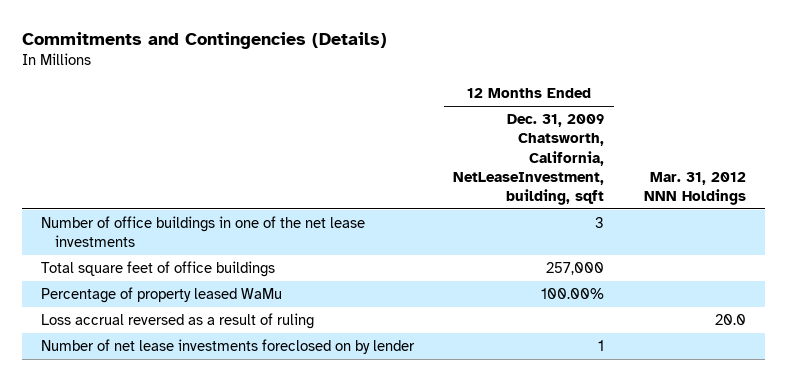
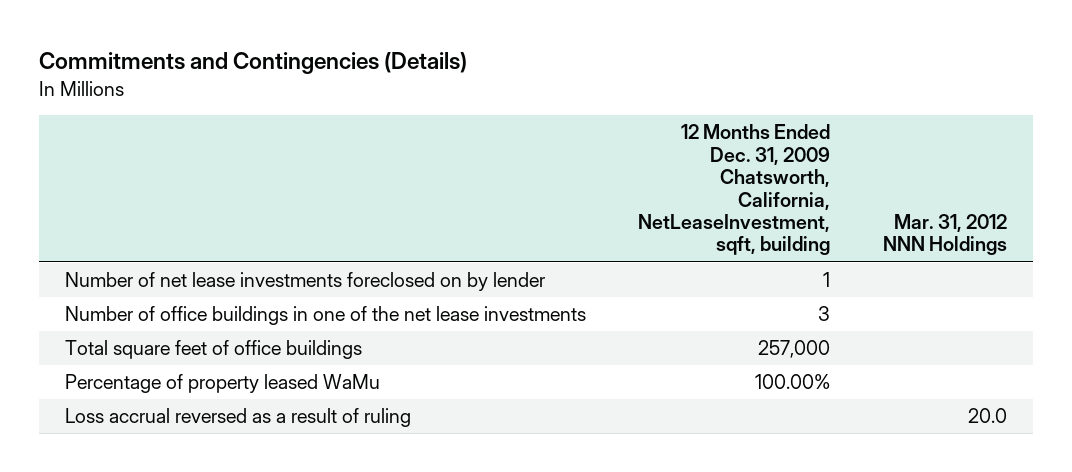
- | 12 Months Ended Dec. 31, 2009 Chatsworth, California, NetLeaseInvestment, building, sqft | Mar. 31, 2012 NNN Holdings
+ | 12 Months Ended Dec. 31, 2009 Chatsworth, California, NetLeaseInvestment, sqft, building | Mar. 31, 2012 NNN Holdings
moved up: Number of net lease investments foreclosed on by lender | 1 |

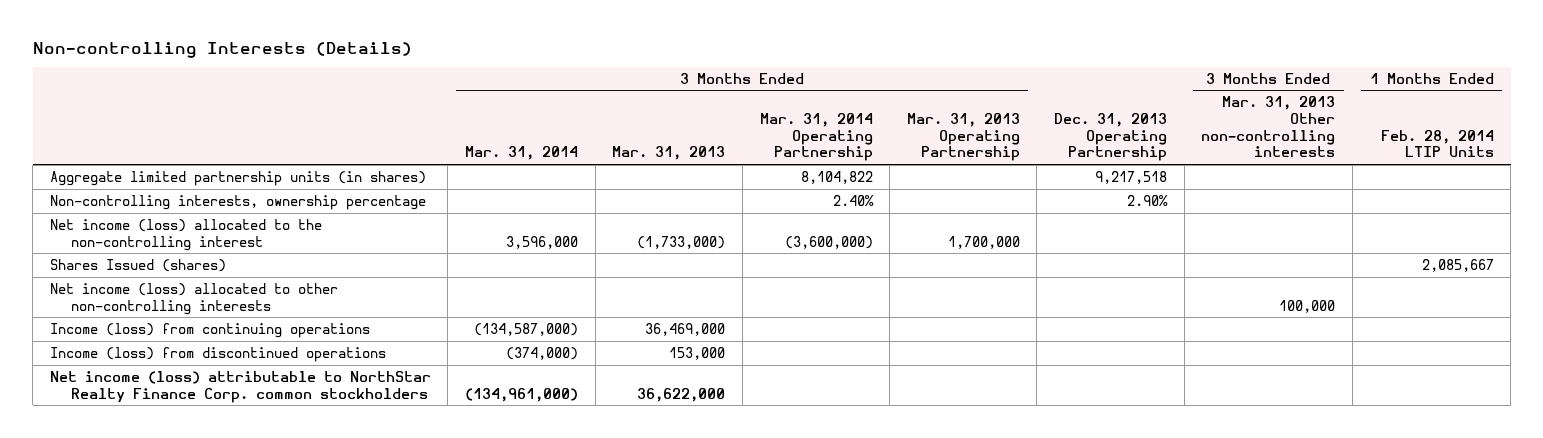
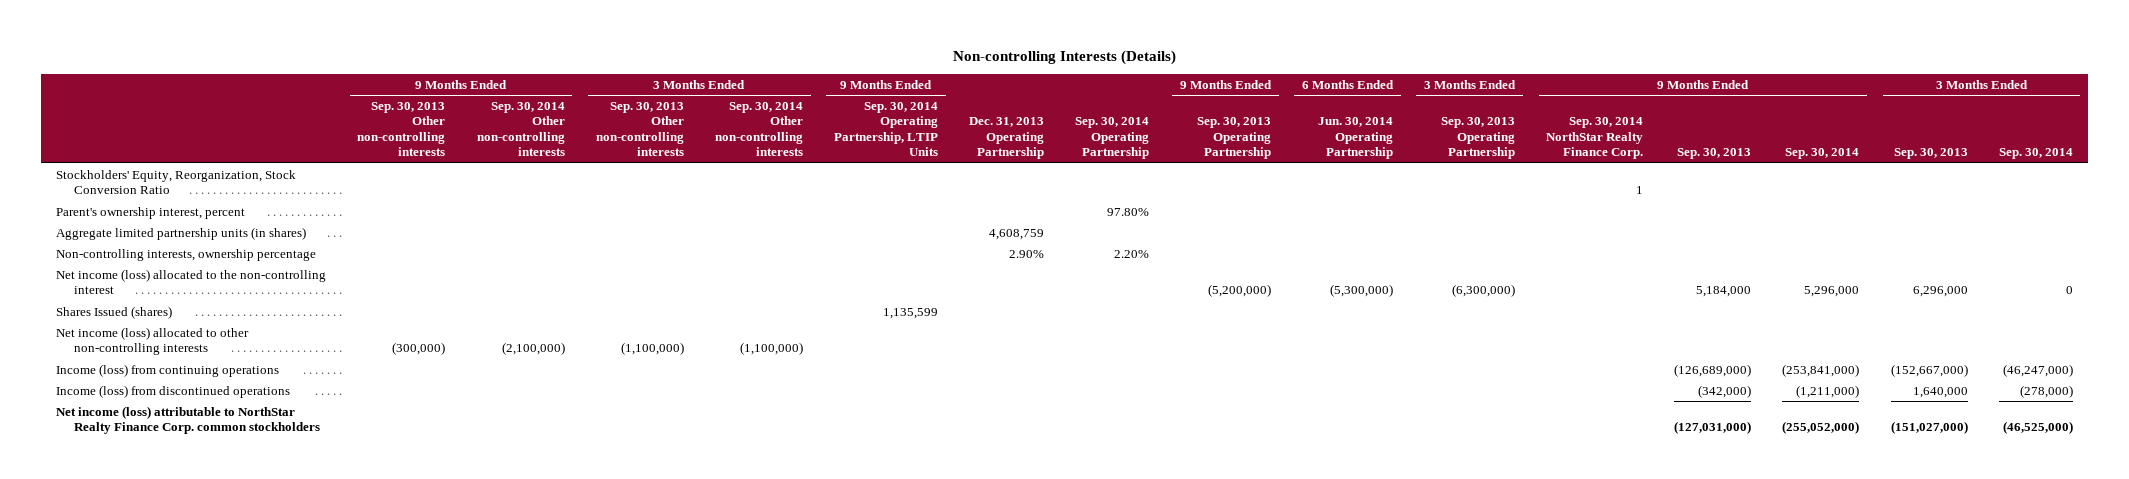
- | 3 Months Ended Mar. 31, 2014 | 3 Months Ended Mar. 31, 2013 | 3 Months Ended Mar. 31, 2014 Operating Partnership | 3 Months Ended Mar. 31, 2013 Operating Partnership | Dec. 31, 2013 Operating Partnership | 3 Months Ended Mar. 31, 2013 Other non-controlling interests | 1 Months Ended Feb. 28, 2014 LTIP Units
+ | 9 Months Ended Sep. 30, 2013 Other non-controlling interests | 9 Months Ended Sep. 30, 2014 Other non-controlling interests | 3 Months Ended Sep. 30, 2013 Other non-controlling interests | 3 Months Ended Sep. 30, 2014 Other non-controlling interests | 9 Months Ended Sep. 30, 2014 Operating Partnership, LTIP Units | Dec. 31, 2013 Operating Partnership | Sep. 30, 2014 Operating Partnership | 9 Months Ended Sep. 30, 2013 Operating Partnership | 6 Months Ended Jun. 30, 2014 Operating Partnership | 3 Months Ended Sep. 30, 2013 Operating Partnership | 9 Months Ended Sep. 30, 2014 NorthStar Realty Finance Corp. | 9 Months Ended Sep. 30, 2013 | 9 Months Ended Sep. 30, 2014 | 3 Months Ended Sep. 30, 2013 | 3 Months Ended Sep. 30, 2014
- Aggregate limited partnership units (in shares) | | | 8,104,822 | | 9,217,518 | |
+ Stockholders' Equity, Reorganization, Stock Conversion Ratio | | | | | | | | | | | 1 | | | |
+ Parent's ownership interest, percent | | | | | | | 97.80% | | | | | | | |
+ Aggregate limited partnership units (in shares) | | | | | | 4,608,759 | | | | | | | | |

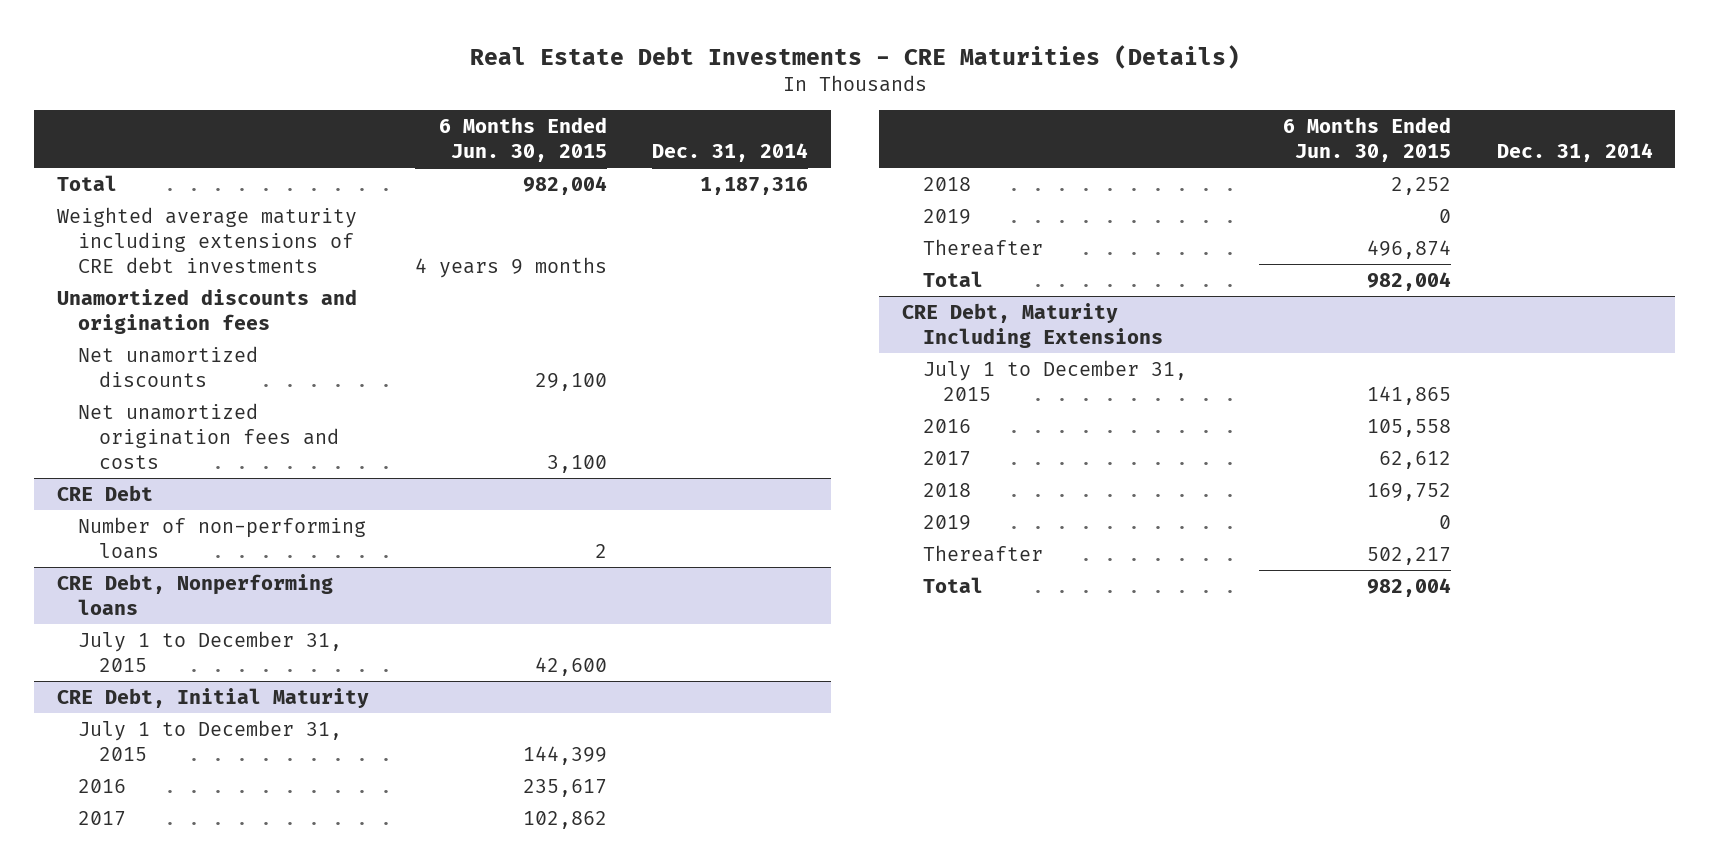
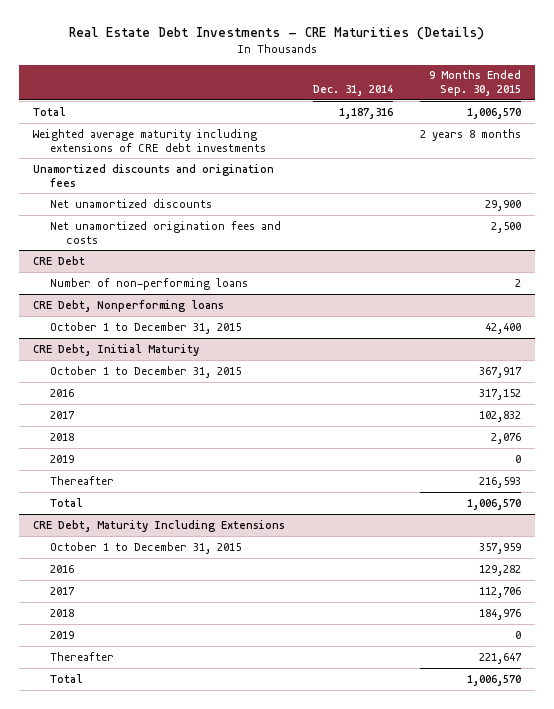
- | 6 Months Ended Jun. 30, 2015 | Dec. 31, 2014
+ | Dec. 31, 2014 | 9 Months Ended Sep. 30, 2015
@ CRE Debt, Nonperforming loans
- July 1 to December 31, 2015 | 42,600 |
+ October 1 to December 31, 2015 | | 42,400
@ CRE Debt, Initial Maturity
- July 1 to December 31, 2015 | 144,399 |
+ October 1 to December 31, 2015 | | 367,917
@ CRE Debt, Maturity Including Extensions
- July 1 to December 31, 2015 | 141,865 |
+ October 1 to December 31, 2015 | | 357,959

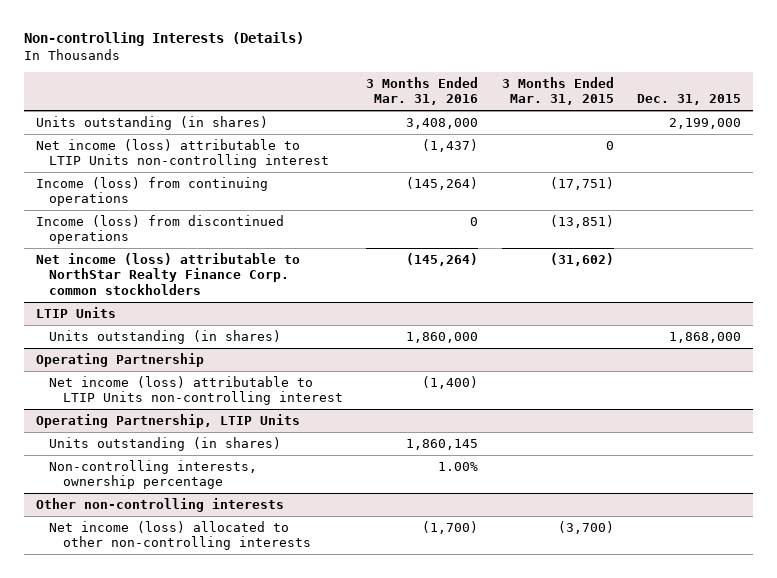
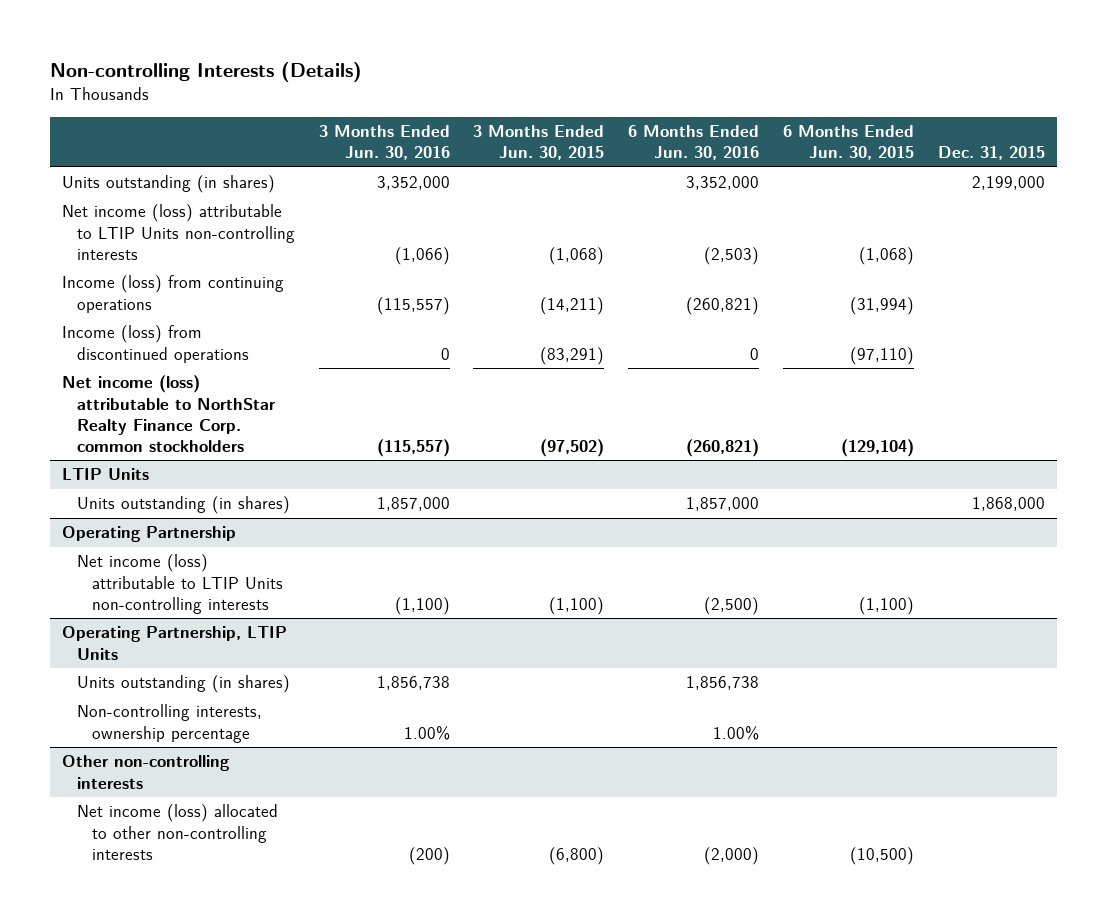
- | 3 Months Ended Mar. 31, 2016 | 3 Months Ended Mar. 31, 2015 | Dec. 31, 2015
+ | 3 Months Ended Jun. 30, 2016 | 3 Months Ended Jun. 30, 2015 | 6 Months Ended Jun. 30, 2016 | 6 Months Ended Jun. 30, 2015 | Dec. 31, 2015
- Net income (loss) attributable to LTIP Units non-controlling interest | (1,437) | 0 |
+ Net income (loss) attributable to LTIP Units non-controlling interests | (1,066) | (1,068) | (2,503) | (1,068) |
@ Operating Partnership
- Net income (loss) attributable to LTIP Units non-controlling interest | (1,400) | |
+ Net income (loss) attributable to LTIP Units non-controlling interests | (1,100) | (1,100) | (2,500) | (1,100) |

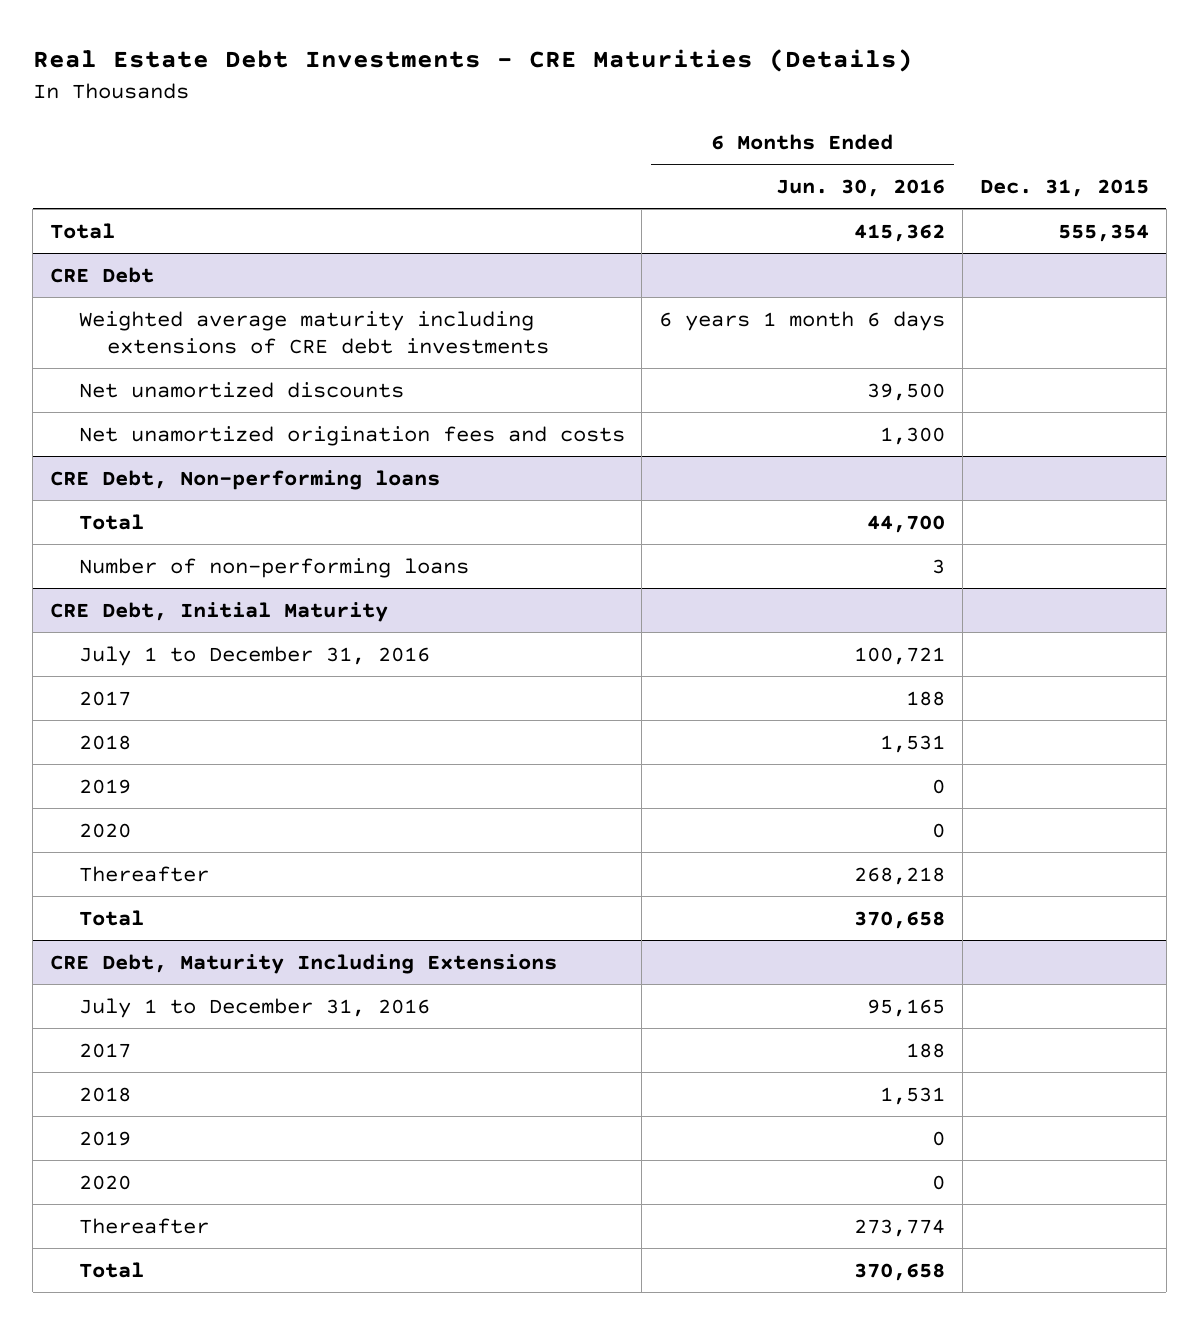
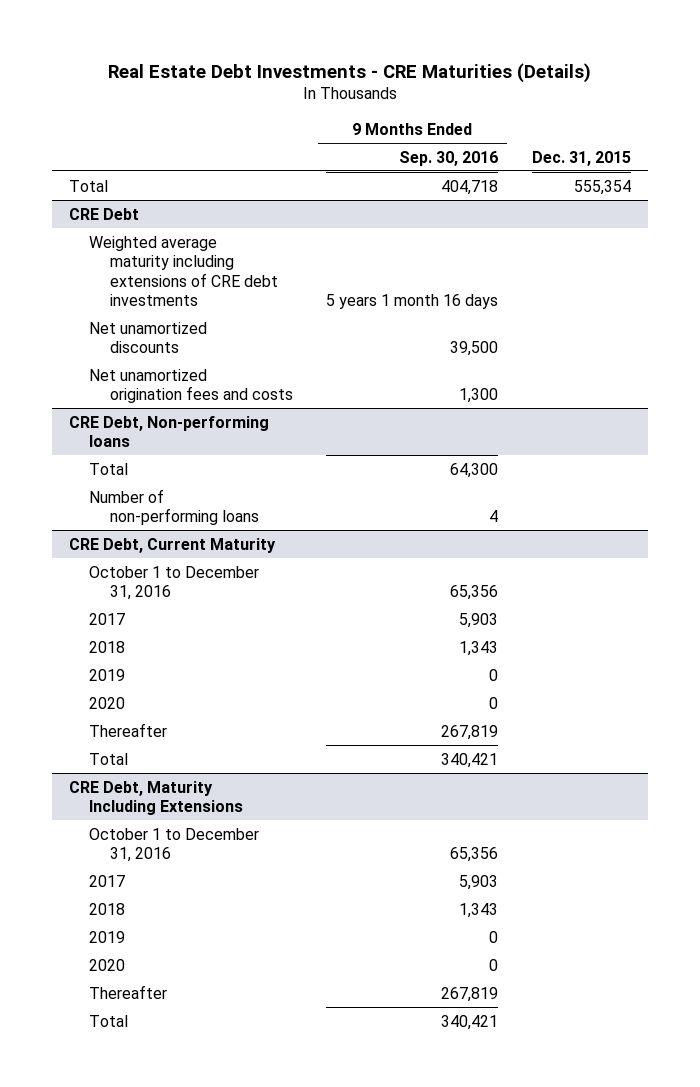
- | 6 Months Ended Jun. 30, 2016 | Dec. 31, 2015
+ | 9 Months Ended Sep. 30, 2016 | Dec. 31, 2015
- CRE Debt, Initial Maturity
- July 1 to December 31, 2016 | 100,721 |
+ CRE Debt, Current Maturity
+ October 1 to December 31, 2016 | 65,356 |
@ CRE Debt, Maturity Including Extensions
- July 1 to December 31, 2016 | 95,165 |
+ October 1 to December 31, 2016 | 65,356 |

